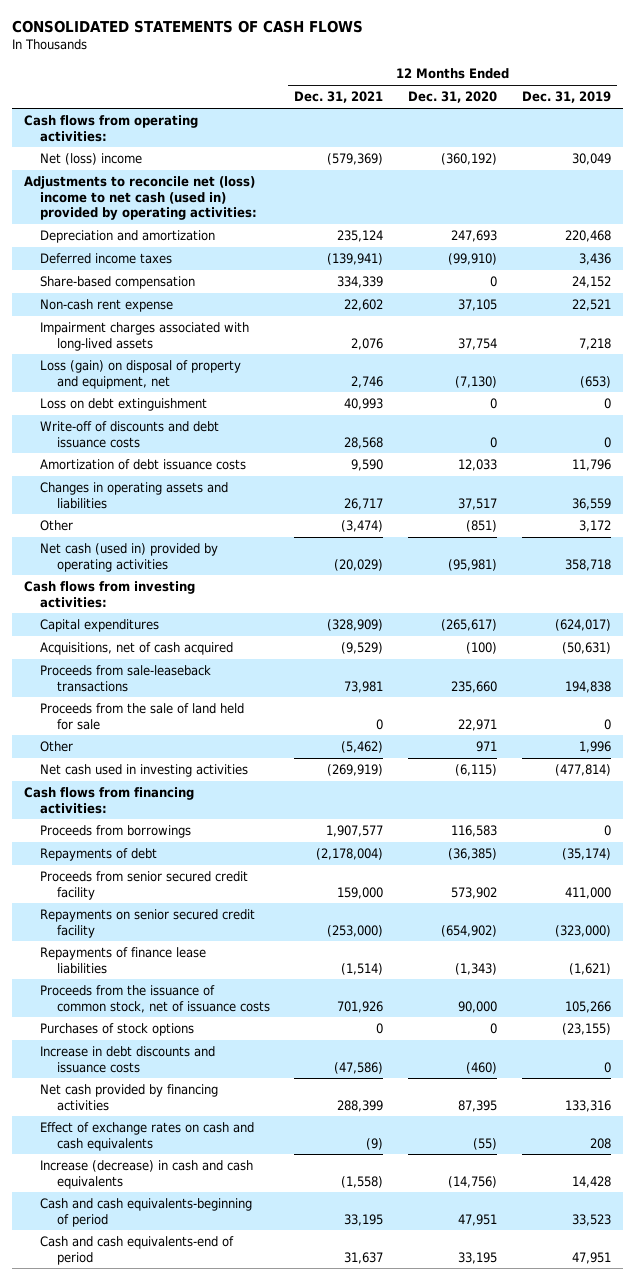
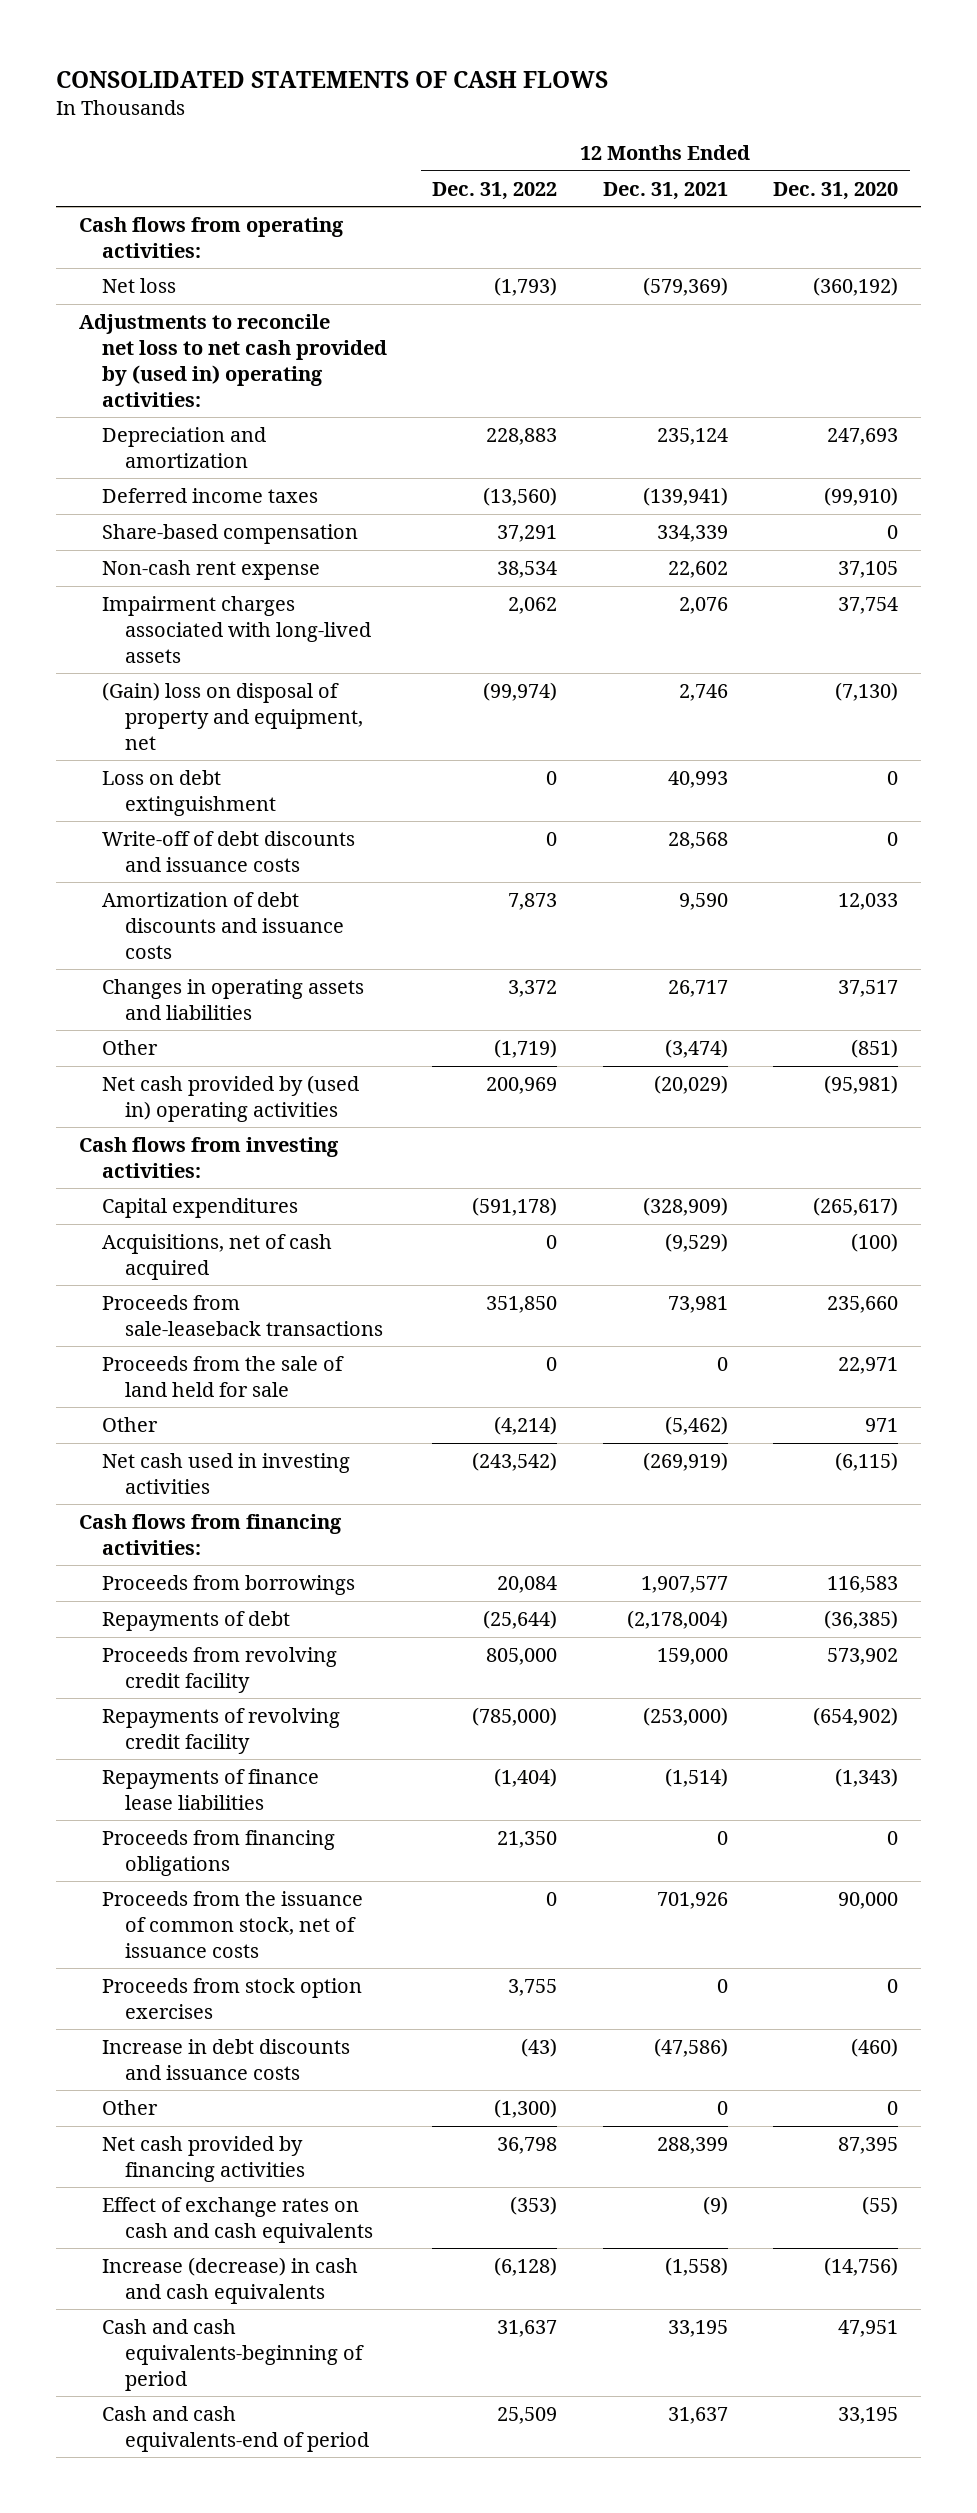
- | 12 Months Ended Dec. 31, 2021 | 12 Months Ended Dec. 31, 2020 | 12 Months Ended Dec. 31, 2019
+ | 12 Months Ended Dec. 31, 2022 | 12 Months Ended Dec. 31, 2021 | 12 Months Ended Dec. 31, 2020
- Net (loss) income | (579,369) | (360,192) | 30,049
- Adjustments to reconcile net (loss) income to net cash (used in) provided by operating activities:
+ Net loss | (1,793) | (579,369) | (360,192)
+ Adjustments to reconcile net loss to net cash provided by (used in) operating activities:
- Loss (gain) on disposal of property and equipment, net | 2,746 | (7,130) | (653)
+ (Gain) loss on disposal of property and equipment, net | (99,974) | 2,746 | (7,130)
- Write-off of discounts and debt issuance costs | 28,568 | 0 | 0
- Amortization of debt issuance costs | 9,590 | 12,033 | 11,796
+ Write-off of debt discounts and issuance costs | 0 | 28,568 | 0
+ Amortization of debt discounts and issuance costs | 7,873 | 9,590 | 12,033
- Net cash (used in) provided by operating activities | (20,029) | (95,981) | 358,718
+ Net cash provided by (used in) operating activities | 200,969 | (20,029) | (95,981)
- Proceeds from senior secured credit facility | 159,000 | 573,902 | 411,000
- Repayments on senior secured credit facility | (253,000) | (654,902) | (323,000)
+ Proceeds from revolving credit facility | 805,000 | 159,000 | 573,902
+ Repayments of revolving credit facility | (785,000) | (253,000) | (654,902)
+ Proceeds from financing obligations | 21,350 | 0 | 0
- Purchases of stock options | 0 | 0 | (23,155)
+ Proceeds from stock option exercises | 3,755 | 0 | 0
+ Other | (1,300) | 0 | 0

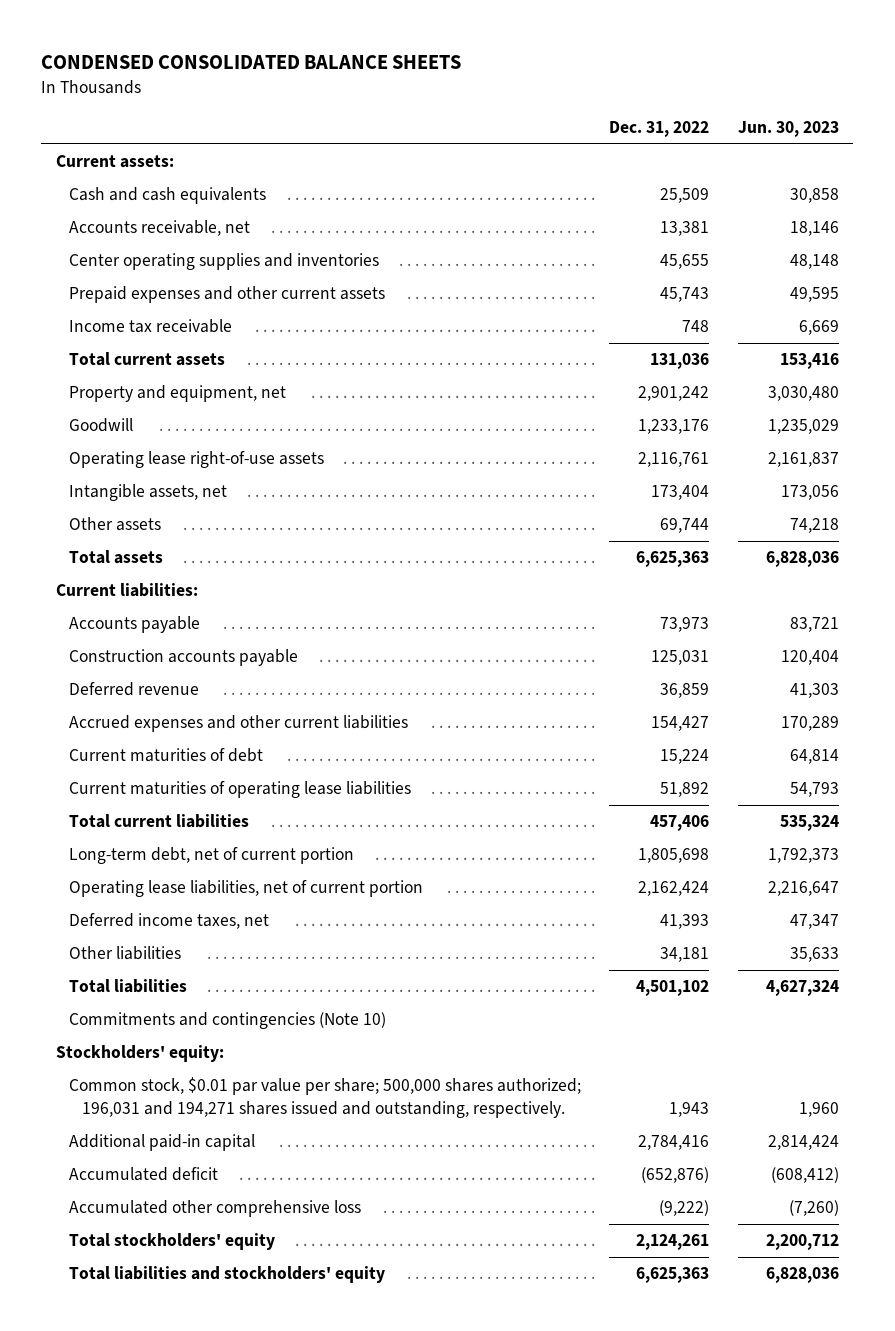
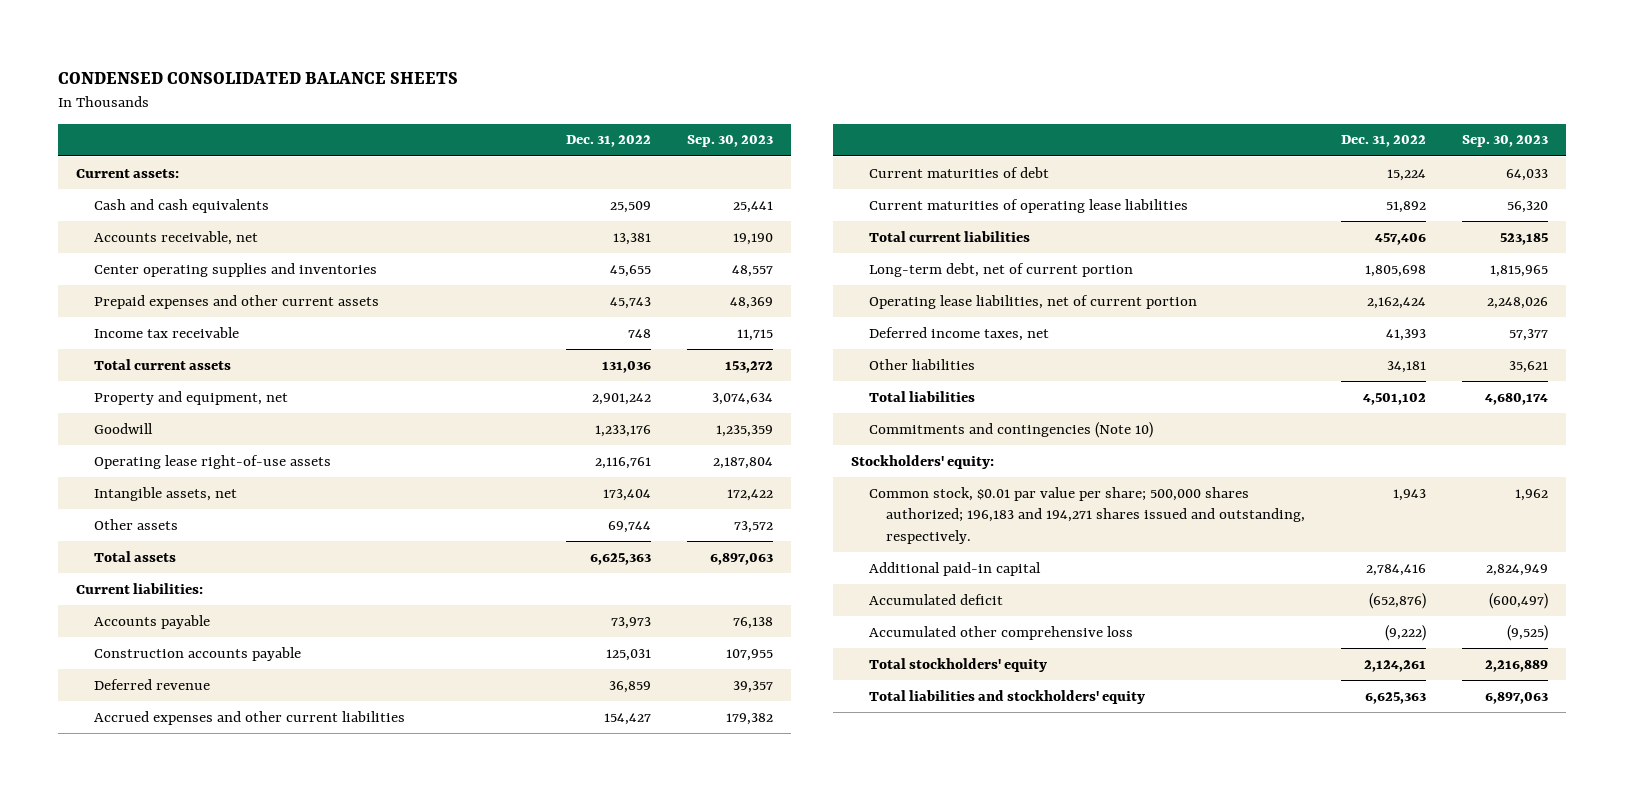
- | Dec. 31, 2022 | Jun. 30, 2023
+ | Dec. 31, 2022 | Sep. 30, 2023
- Common stock, $0.01 par value per share; 500,000 shares authorized; 196,031 and 194,271 shares issued and outstanding, respectively. | 1,943 | 1,960
+ Common stock, $0.01 par value per share; 500,000 shares authorized; 196,183 and 194,271 shares issued and outstanding, respectively. | 1,943 | 1,962

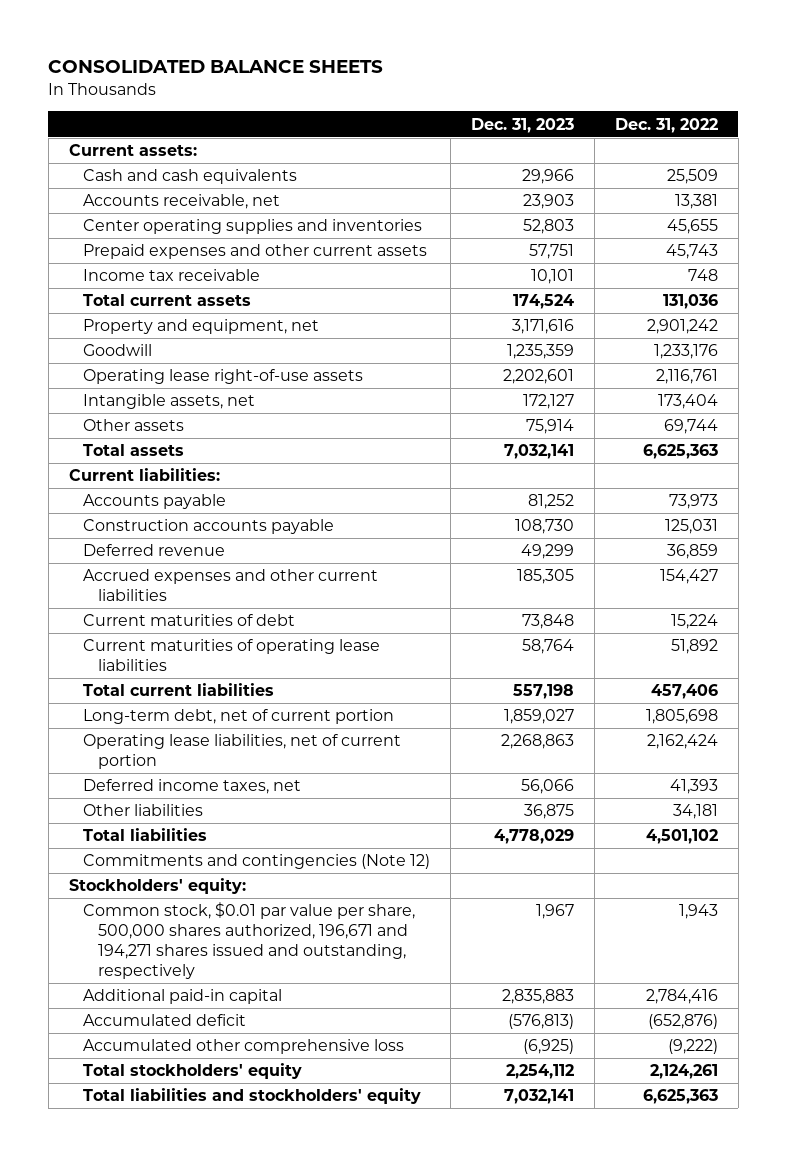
- CONDENSED CONSOLIDATED BALANCE SHEETS
+ CONSOLIDATED BALANCE SHEETS
- | Dec. 31, 2022 | Sep. 30, 2023
+ | Dec. 31, 2023 | Dec. 31, 2022
- Commitments and contingencies (Note 10)
+ Commitments and contingencies (Note 12)
- Common stock, $0.01 par value per share; 500,000 shares authorized; 196,183 and 194,271 shares issued and outstanding, respectively. | 1,943 | 1,962
+ Common stock, $0.01 par value per share, 500,000 shares authorized, 196,671 and 194,271 shares issued and outstanding, respectively | 1,967 | 1,943

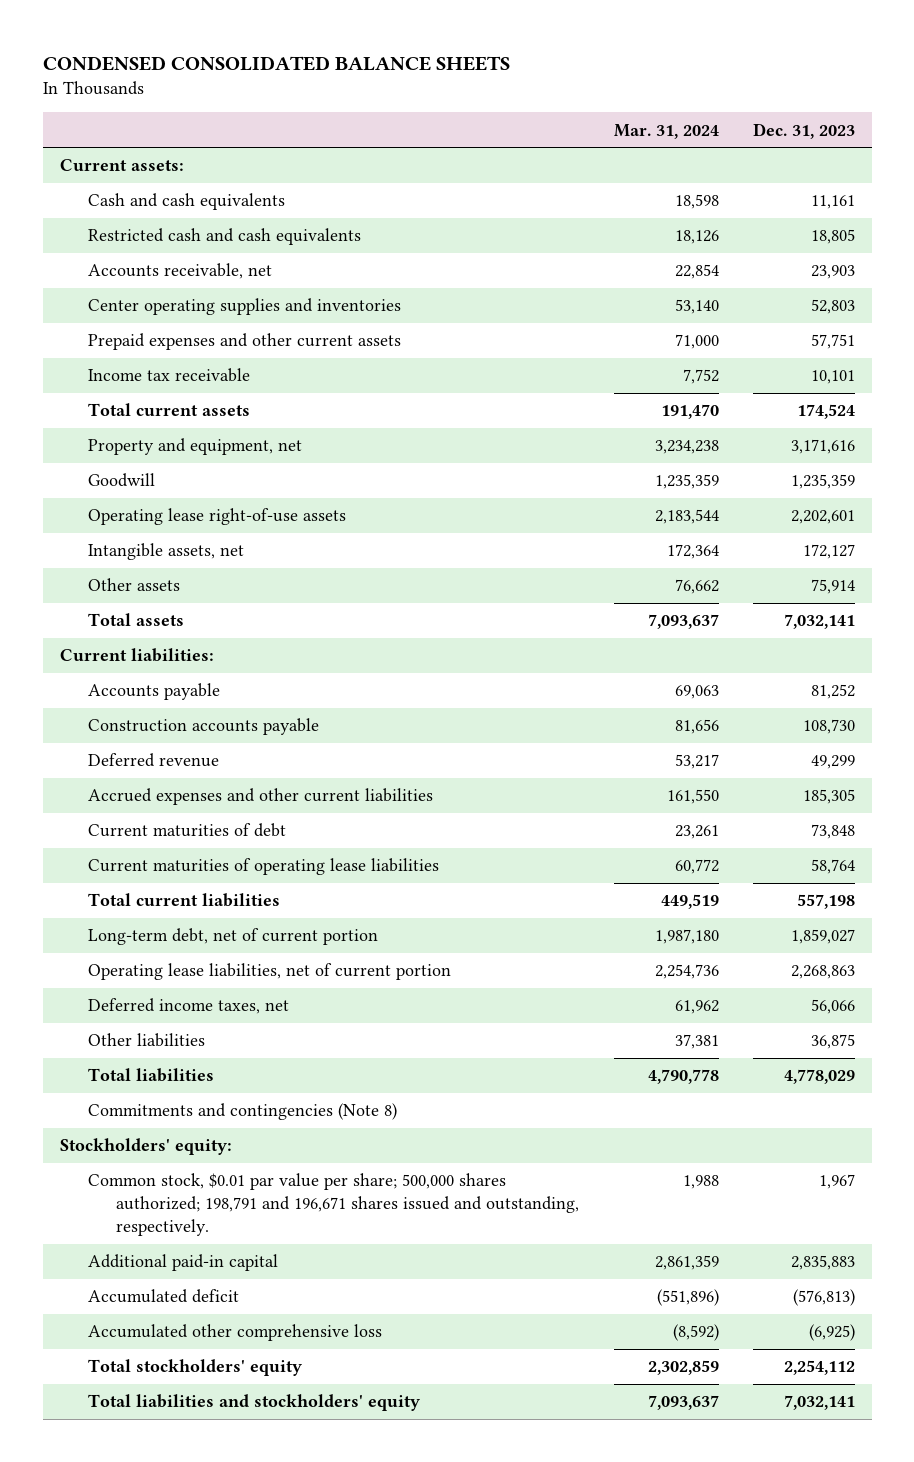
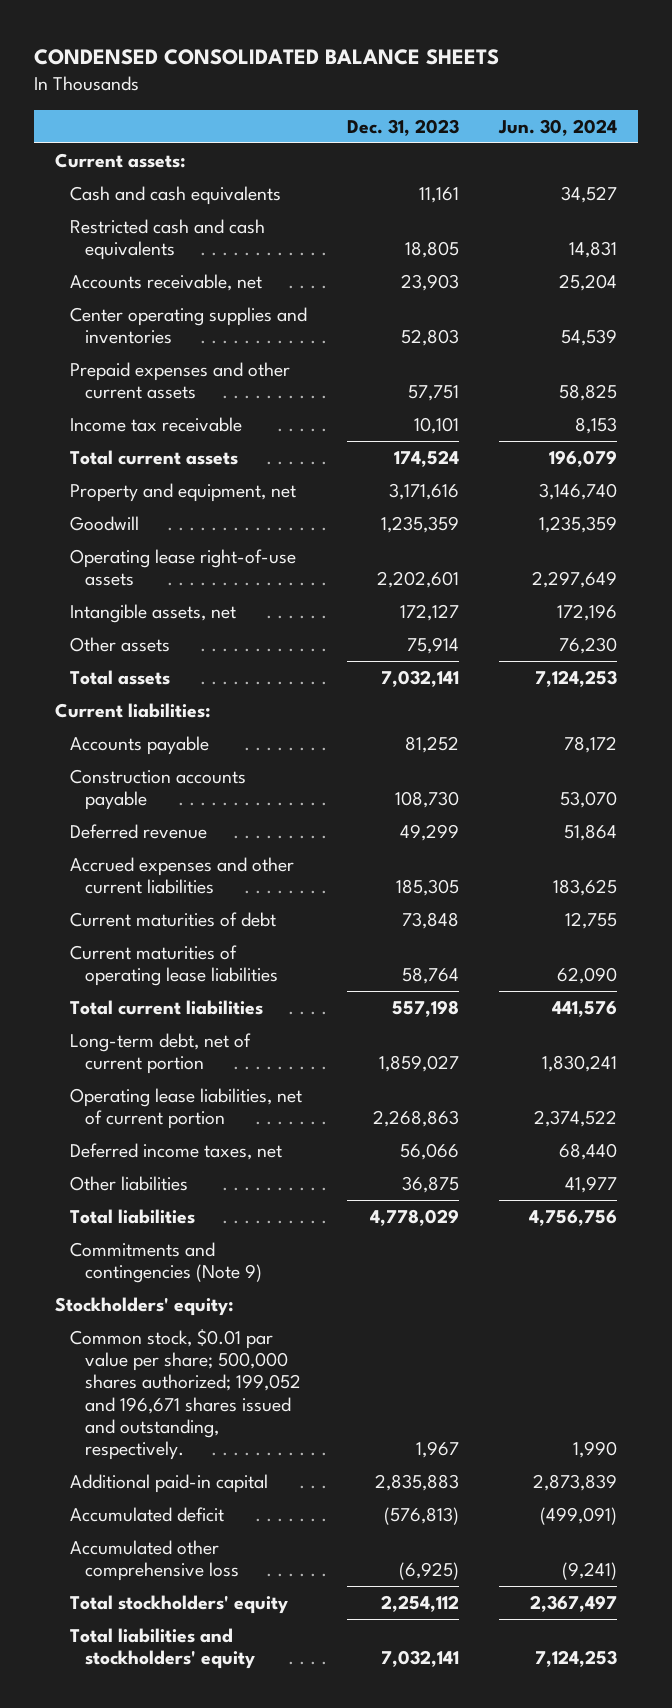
- | Mar. 31, 2024 | Dec. 31, 2023
+ | Dec. 31, 2023 | Jun. 30, 2024
- Commitments and contingencies (Note 8)
+ Commitments and contingencies (Note 9)
- Common stock, $0.01 par value per share; 500,000 shares authorized; 198,791 and 196,671 shares issued and outstanding, respectively. | 1,988 | 1,967
+ Common stock, $0.01 par value per share; 500,000 shares authorized; 199,052 and 196,671 shares issued and outstanding, respectively. | 1,967 | 1,990

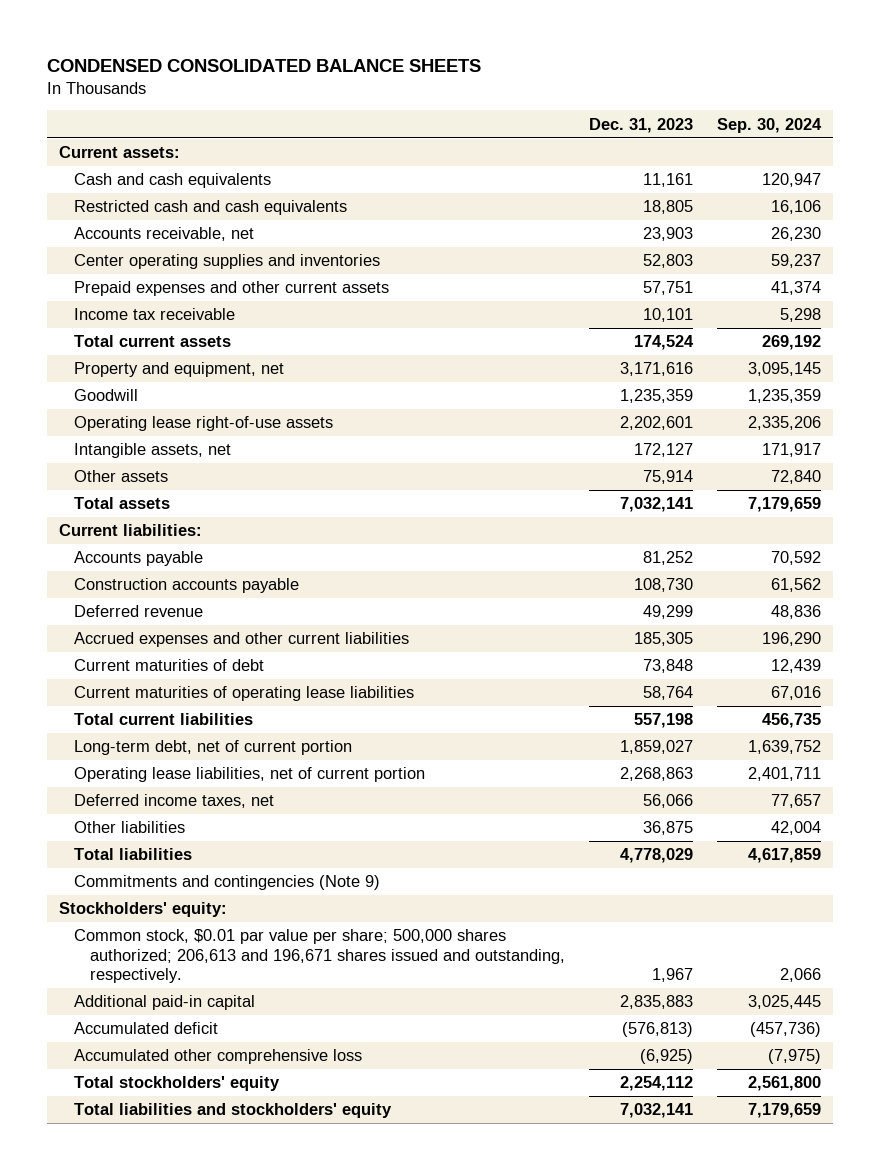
- | Dec. 31, 2023 | Jun. 30, 2024
+ | Dec. 31, 2023 | Sep. 30, 2024
- Common stock, $0.01 par value per share; 500,000 shares authorized; 199,052 and 196,671 shares issued and outstanding, respectively. | 1,967 | 1,990
+ Common stock, $0.01 par value per share; 500,000 shares authorized; 206,613 and 196,671 shares issued and outstanding, respectively. | 1,967 | 2,066

